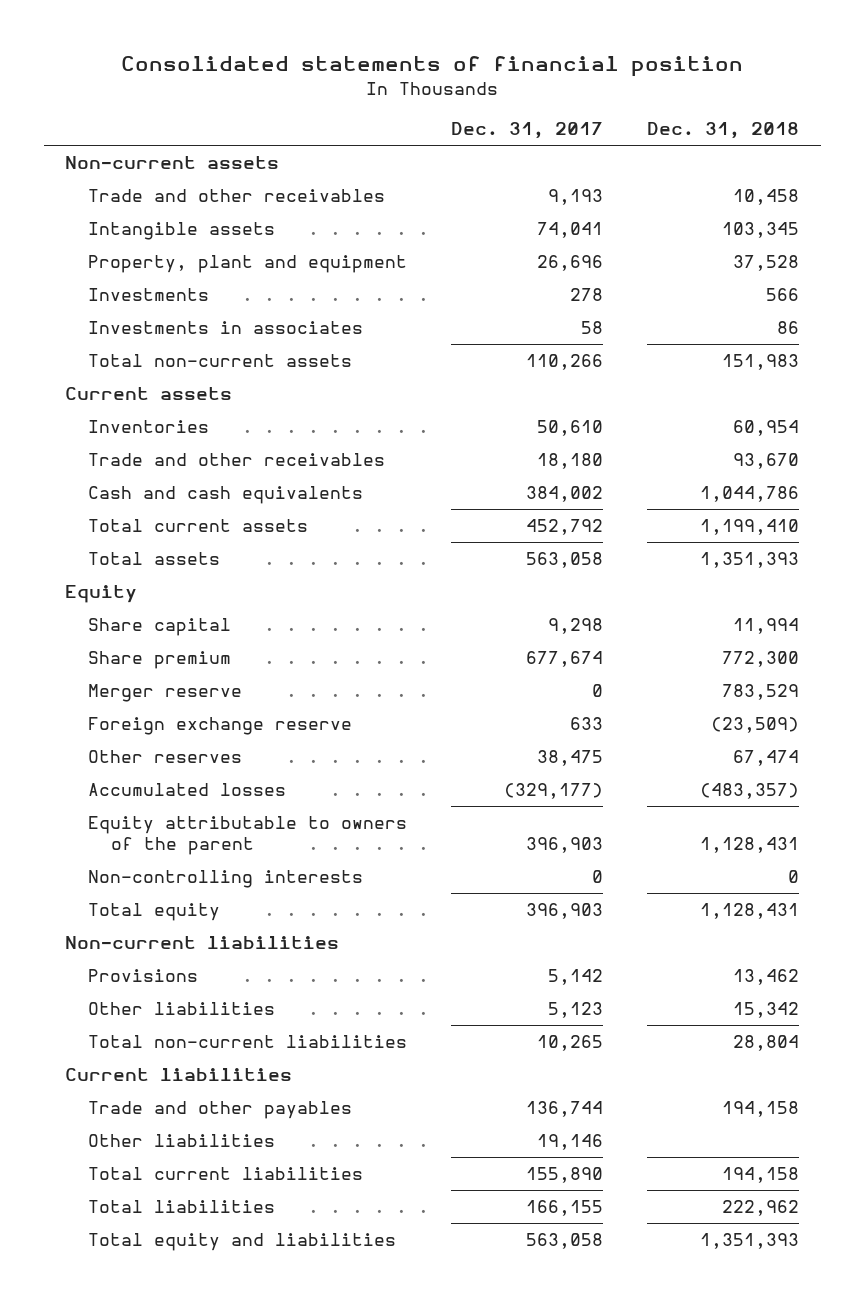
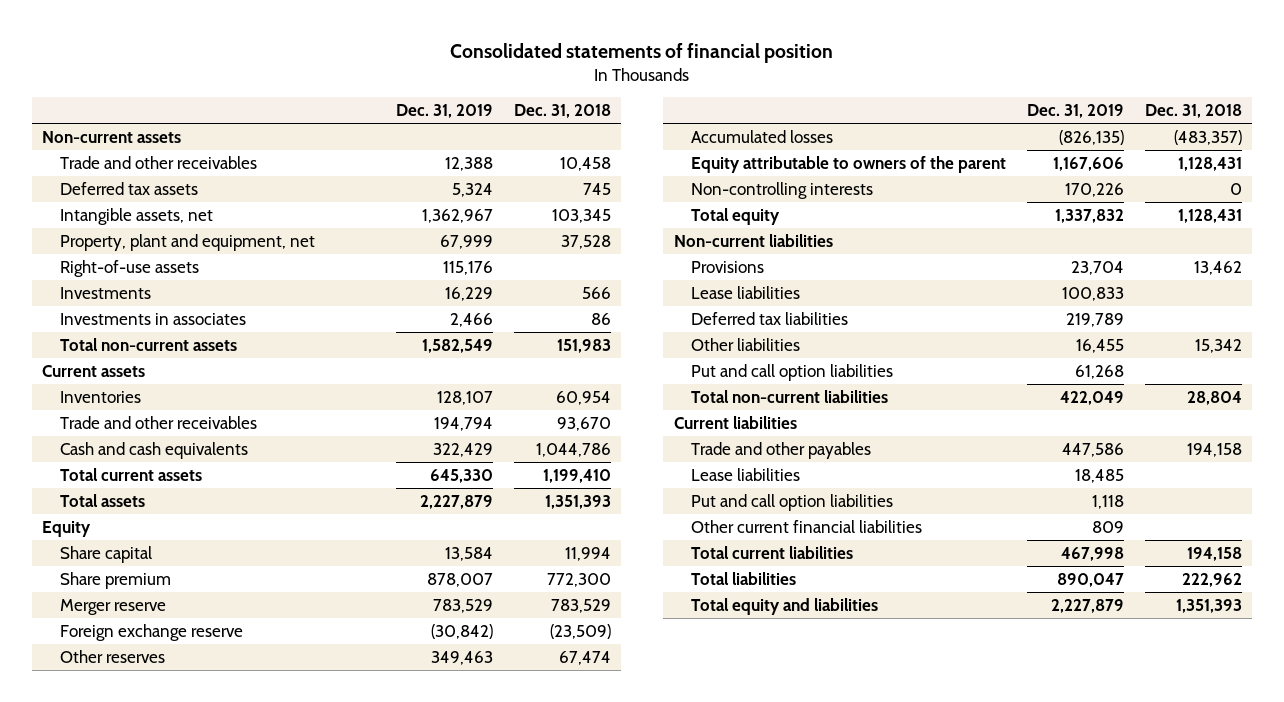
- | Dec. 31, 2017 | Dec. 31, 2018
+ | Dec. 31, 2019 | Dec. 31, 2018
- Intangible assets | 74,041 | 103,345
- Property, plant and equipment | 26,696 | 37,528
+ Deferred tax assets | 5,324 | 745
+ Intangible assets, net | 1,362,967 | 103,345
+ Property, plant and equipment, net | 67,999 | 37,528
+ Right-of-use assets | 115,176 |
+ Lease liabilities | 100,833 |
+ Deferred tax liabilities | 219,789 |
+ Put and call option liabilities | 61,268 |
- Other liabilities | 19,146 |
+ Lease liabilities | 18,485 |
+ Put and call option liabilities | 1,118 |
+ Other current financial liabilities | 809 |

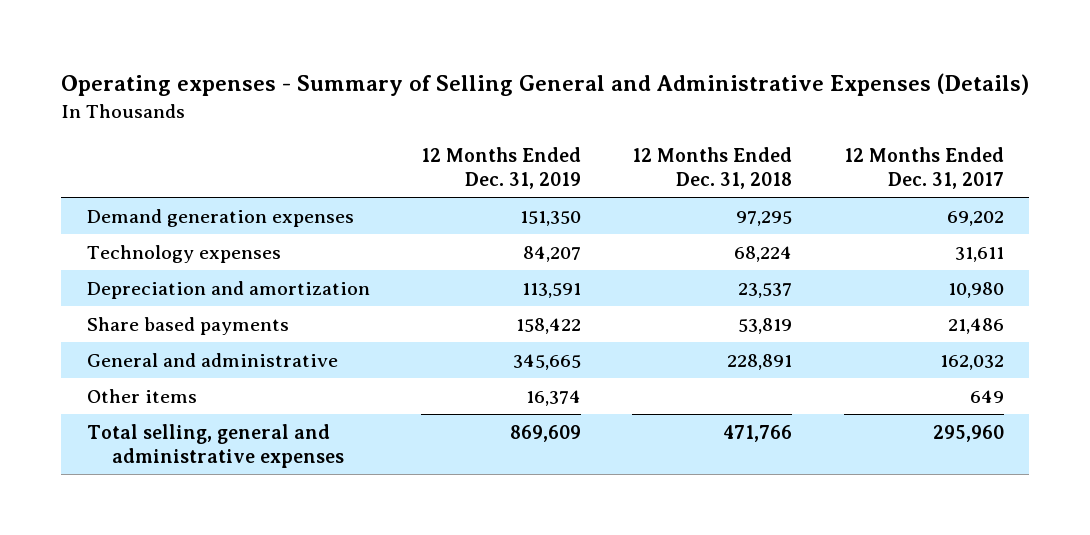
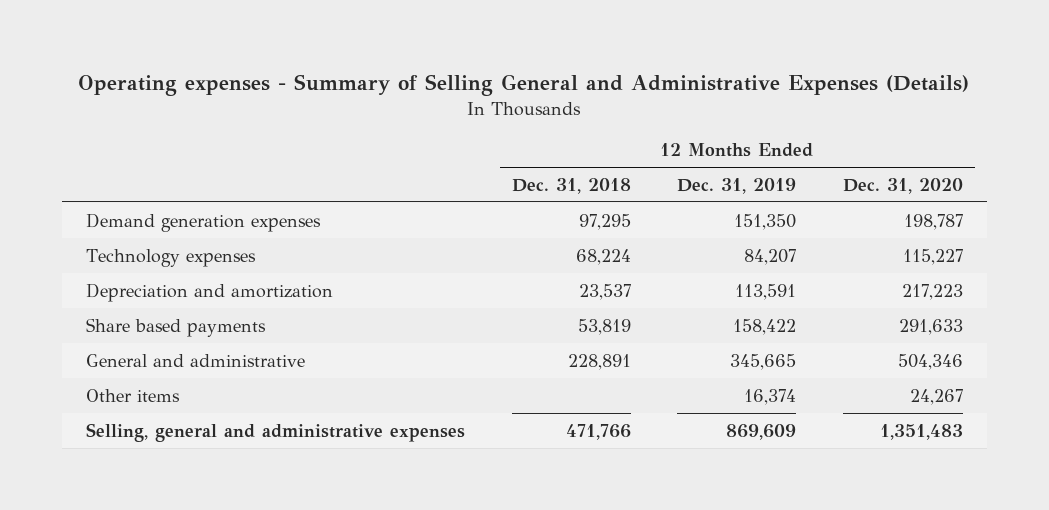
- | 12 Months Ended Dec. 31, 2019 | 12 Months Ended Dec. 31, 2018 | 12 Months Ended Dec. 31, 2017
+ | 12 Months Ended Dec. 31, 2018 | 12 Months Ended Dec. 31, 2019 | 12 Months Ended Dec. 31, 2020
- Total selling, general and administrative expenses | 869,609 | 471,766 | 295,960
+ Selling, general and administrative expenses | 471,766 | 869,609 | 1,351,483

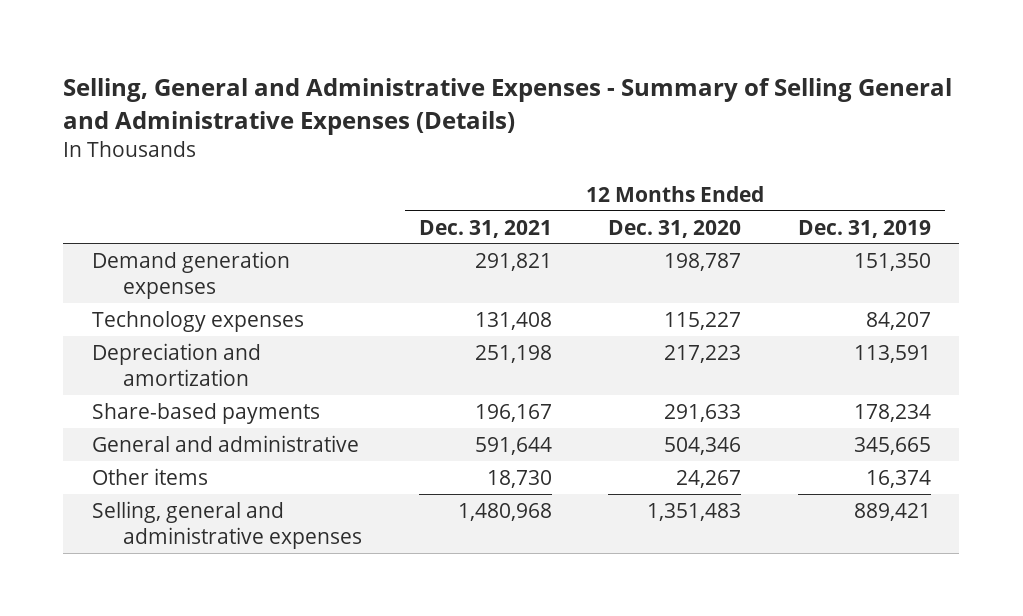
- Operating expenses - Summary of Selling General and Administrative Expenses (Details)
+ Selling, General and Administrative Expenses - Summary of Selling General and Administrative Expenses (Details)
- | 12 Months Ended Dec. 31, 2018 | 12 Months Ended Dec. 31, 2019 | 12 Months Ended Dec. 31, 2020
+ | 12 Months Ended Dec. 31, 2021 | 12 Months Ended Dec. 31, 2020 | 12 Months Ended Dec. 31, 2019
- Share based payments | 53,819 | 158,422 | 291,633
+ Share-based payments | 196,167 | 291,633 | 178,234
- Selling, general and administrative expenses | 471,766 | 869,609 | 1,351,483
+ Selling, general and administrative expenses | 1,480,968 | 1,351,483 | 889,421

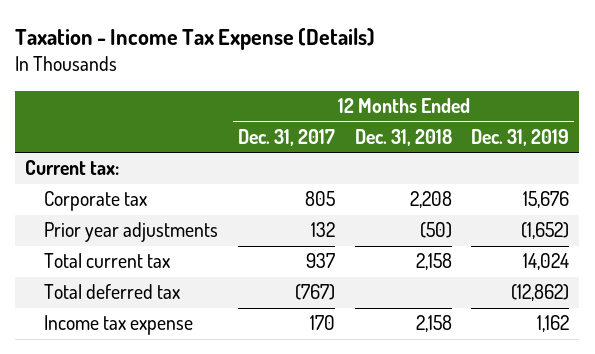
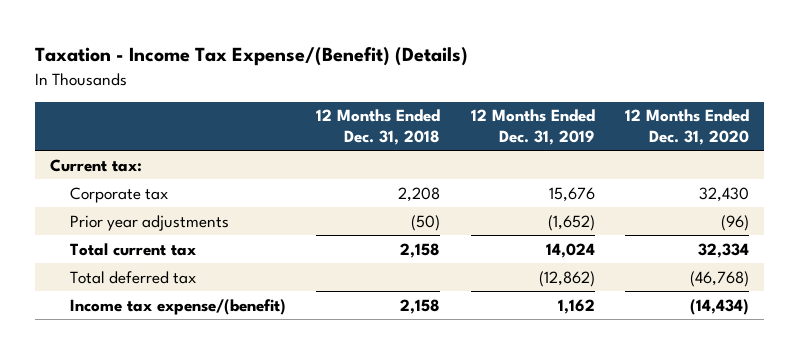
- Taxation - Income Tax Expense (Details)
+ Taxation - Income Tax Expense/(Benefit) (Details)
- | 12 Months Ended Dec. 31, 2017 | 12 Months Ended Dec. 31, 2018 | 12 Months Ended Dec. 31, 2019
+ | 12 Months Ended Dec. 31, 2018 | 12 Months Ended Dec. 31, 2019 | 12 Months Ended Dec. 31, 2020
- Income tax expense | 170 | 2,158 | 1,162
+ Income tax expense/(benefit) | 2,158 | 1,162 | (14,434)

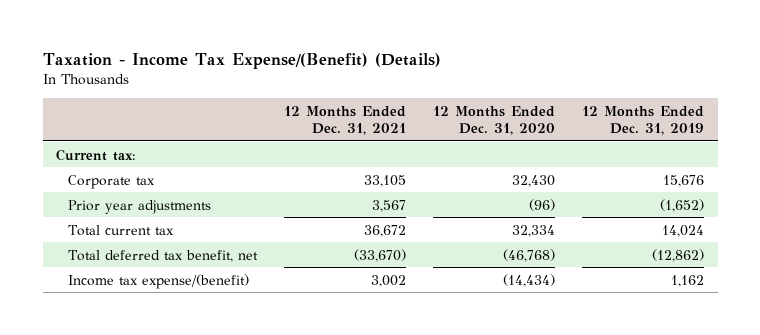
- | 12 Months Ended Dec. 31, 2018 | 12 Months Ended Dec. 31, 2019 | 12 Months Ended Dec. 31, 2020
+ | 12 Months Ended Dec. 31, 2021 | 12 Months Ended Dec. 31, 2020 | 12 Months Ended Dec. 31, 2019
- Total deferred tax | | (12,862) | (46,768)
+ Total deferred tax benefit, net | (33,670) | (46,768) | (12,862)

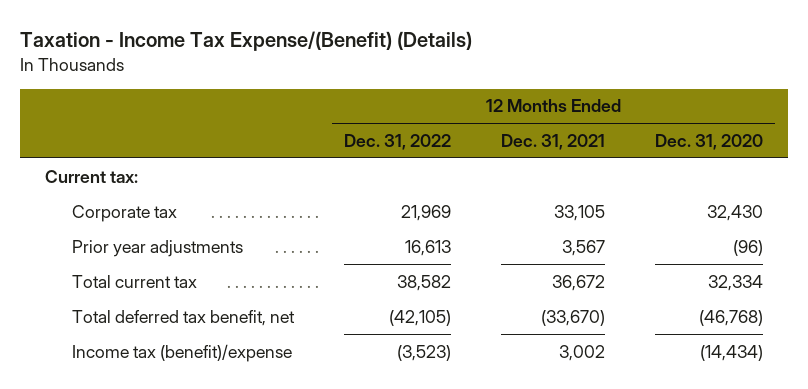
- | 12 Months Ended Dec. 31, 2021 | 12 Months Ended Dec. 31, 2020 | 12 Months Ended Dec. 31, 2019
+ | 12 Months Ended Dec. 31, 2022 | 12 Months Ended Dec. 31, 2021 | 12 Months Ended Dec. 31, 2020
- Income tax expense/(benefit) | 3,002 | (14,434) | 1,162
+ Income tax (benefit)/expense | (3,523) | 3,002 | (14,434)

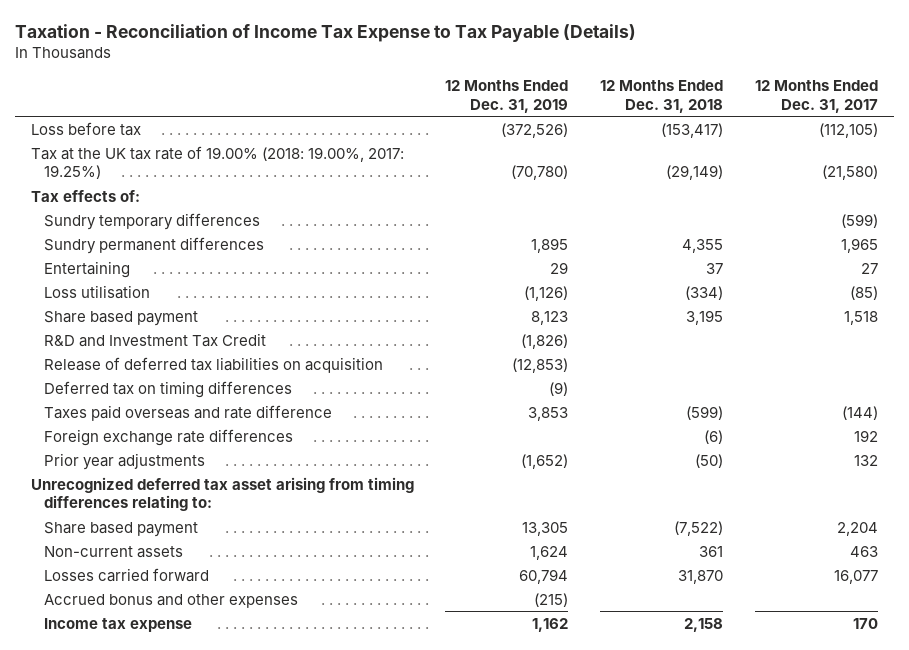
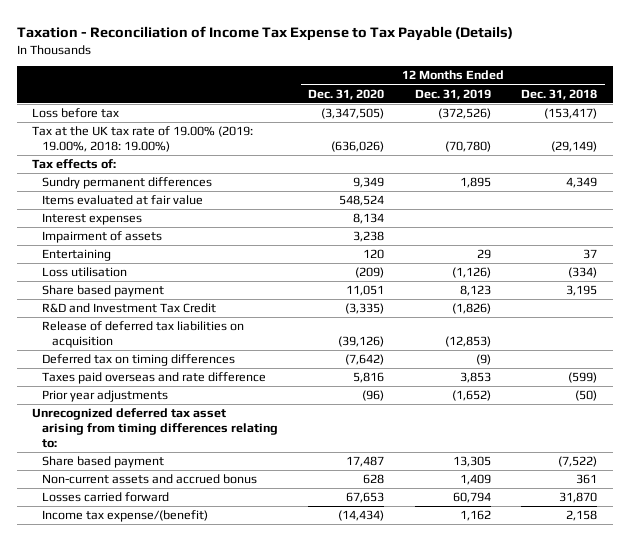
- | 12 Months Ended Dec. 31, 2019 | 12 Months Ended Dec. 31, 2018 | 12 Months Ended Dec. 31, 2017
+ | 12 Months Ended Dec. 31, 2020 | 12 Months Ended Dec. 31, 2019 | 12 Months Ended Dec. 31, 2018
- Tax at the UK tax rate of 19.00% (2018: 19.00%, 2017: 19.25%) | (70,780) | (29,149) | (21,580)
+ Tax at the UK tax rate of 19.00% (2019: 19.00%, 2018: 19.00%) | (636,026) | (70,780) | (29,149)
- Sundry temporary differences | | | (599)
- Sundry permanent differences | 1,895 | 4,355 | 1,965
+ Sundry permanent differences | 9,349 | 1,895 | 4,349
+ Items evaluated at fair value | 548,524 | |
+ Interest expenses | 8,134 | |
+ Impairment of assets | 3,238 | |
- Foreign exchange rate differences | | (6) | 192
- Non-current assets | 1,624 | 361 | 463
+ Non-current assets and accrued bonus | 628 | 1,409 | 361
- Accrued bonus and other expenses | (215) | |
- Income tax expense | 1,162 | 2,158 | 170
+ Income tax expense/(benefit) | (14,434) | 1,162 | 2,158

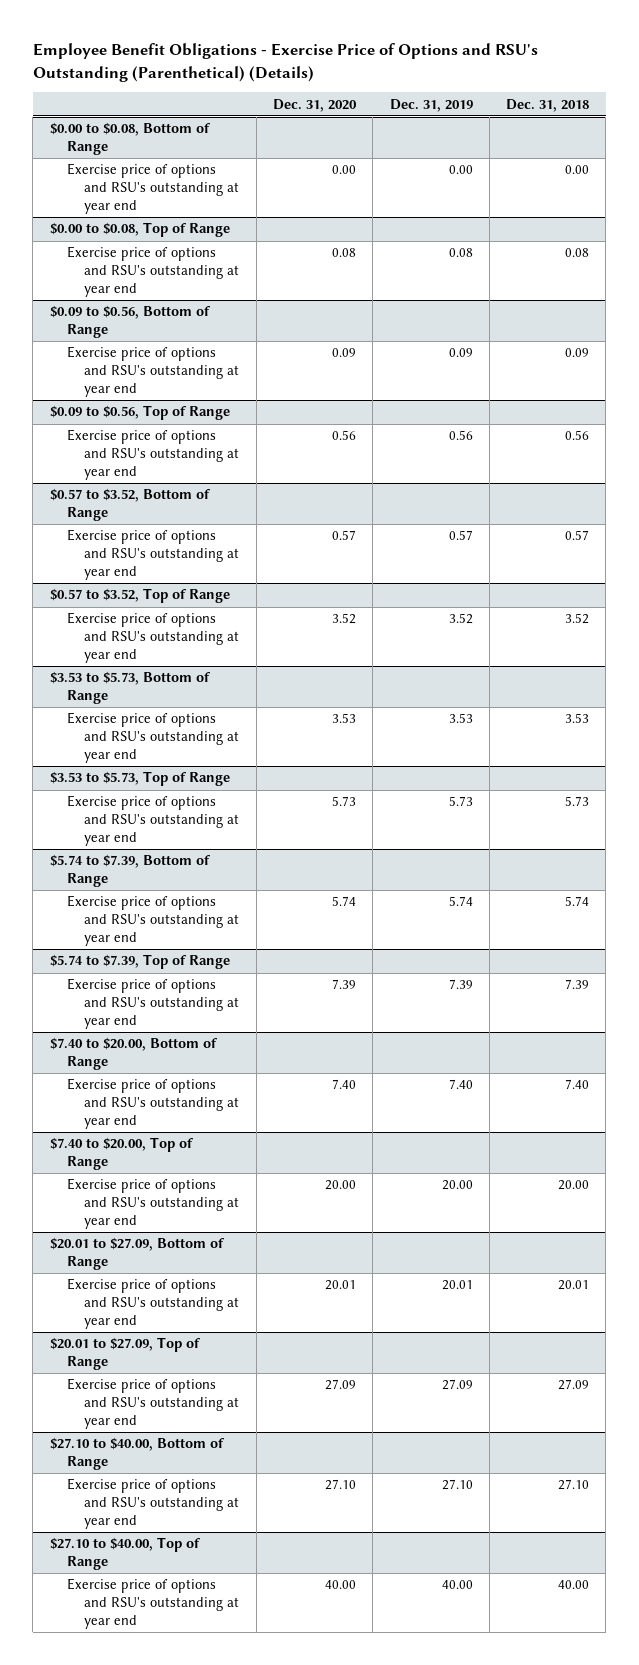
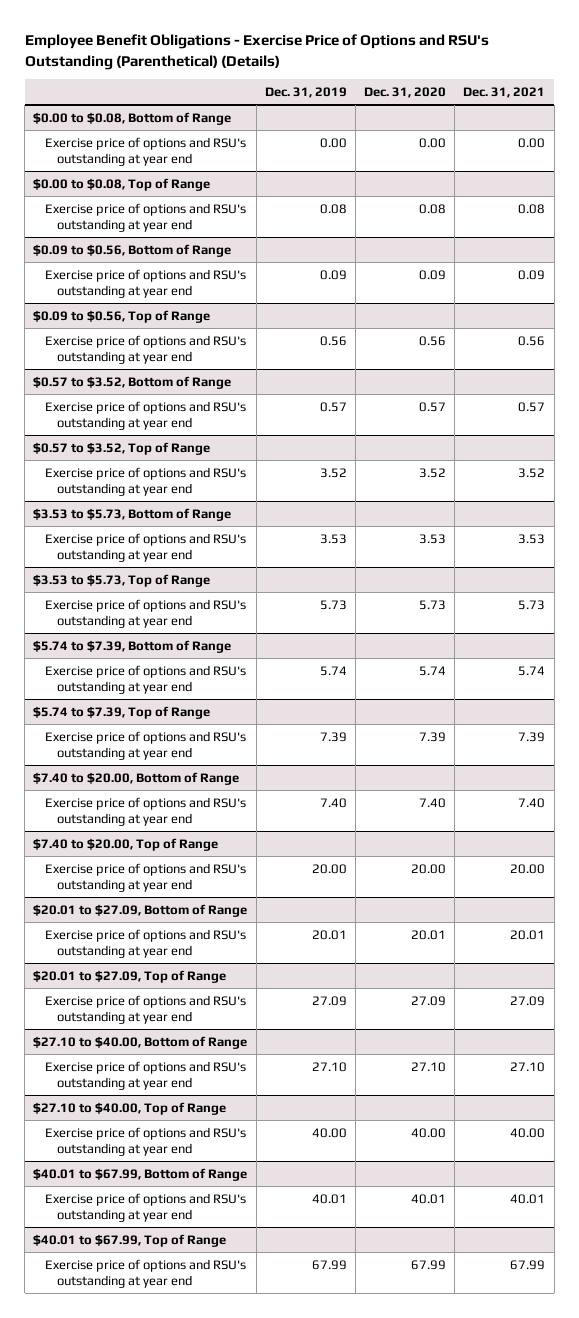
- | Dec. 31, 2020 | Dec. 31, 2019 | Dec. 31, 2018
+ | Dec. 31, 2019 | Dec. 31, 2020 | Dec. 31, 2021
+ $40.01 to $67.99, Bottom of Range
+ Exercise price of options and RSU's outstanding at year end | 40.01 | 40.01 | 40.01
+ $40.01 to $67.99, Top of Range
+ Exercise price of options and RSU's outstanding at year end | 67.99 | 67.99 | 67.99

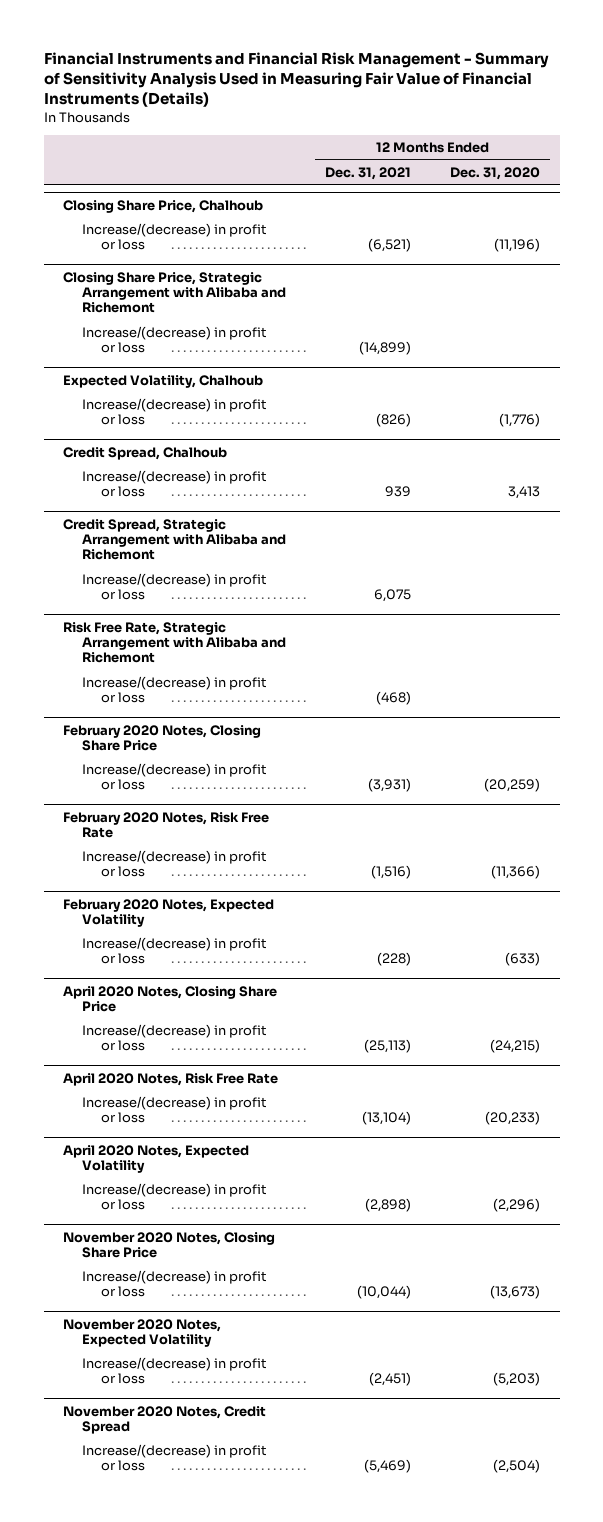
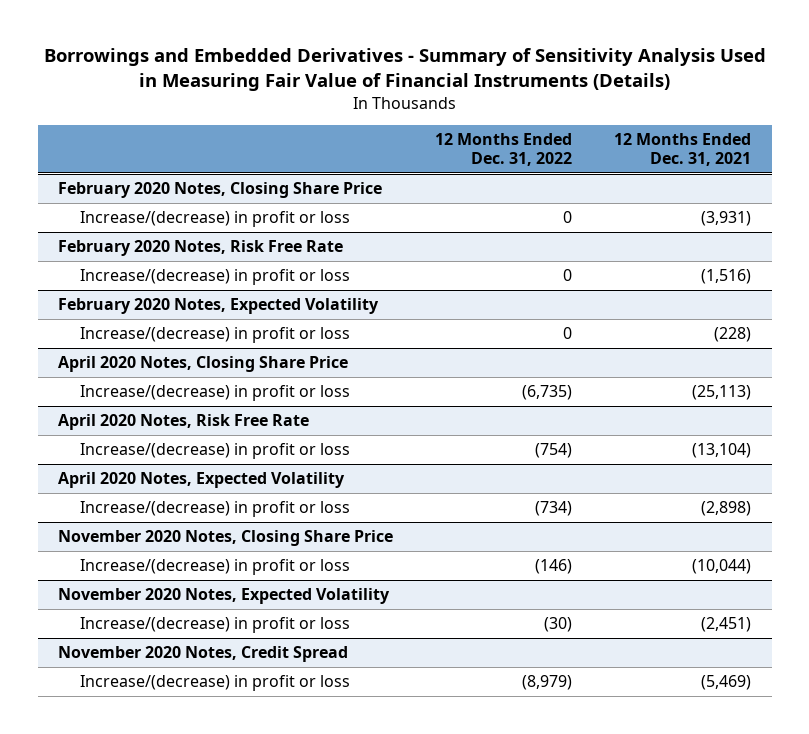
- Financial Instruments and Financial Risk Management - Summary of Sensitivity Analysis Used in Measuring Fair Value of Financial Instruments (Details)
+ Borrowings and Embedded Derivatives - Summary of Sensitivity Analysis Used in Measuring Fair Value of Financial Instruments (Details)
- | 12 Months Ended Dec. 31, 2021 | 12 Months Ended Dec. 31, 2020
+ | 12 Months Ended Dec. 31, 2022 | 12 Months Ended Dec. 31, 2021
- Closing Share Price, Chalhoub
- Increase/(decrease) in profit or loss | (6,521) | (11,196)
- Closing Share Price, Strategic Arrangement with Alibaba and Richemont
- Increase/(decrease) in profit or loss | (14,899) |
- Expected Volatility, Chalhoub
- Increase/(decrease) in profit or loss | (826) | (1,776)
- Credit Spread, Chalhoub
- Increase/(decrease) in profit or loss | 939 | 3,413
- Credit Spread, Strategic Arrangement with Alibaba and Richemont
- Increase/(decrease) in profit or loss | 6,075 |
- Risk Free Rate, Strategic Arrangement with Alibaba and Richemont
- Increase/(decrease) in profit or loss | (468) |

